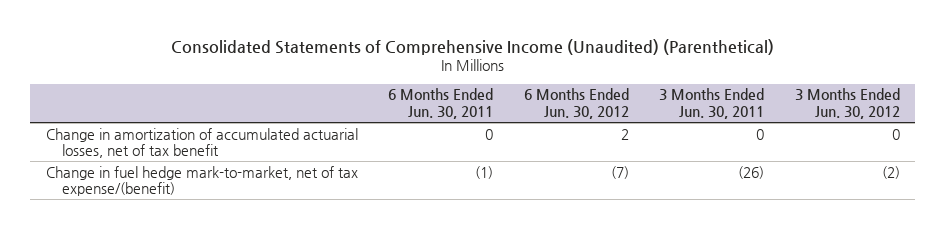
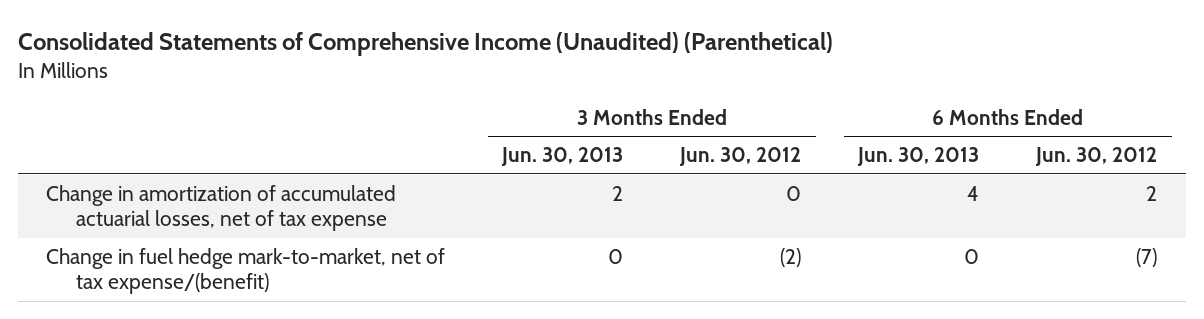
- | 6 Months Ended Jun. 30, 2011 | 6 Months Ended Jun. 30, 2012 | 3 Months Ended Jun. 30, 2011 | 3 Months Ended Jun. 30, 2012
+ | 3 Months Ended Jun. 30, 2013 | 3 Months Ended Jun. 30, 2012 | 6 Months Ended Jun. 30, 2013 | 6 Months Ended Jun. 30, 2012
- Change in amortization of accumulated actuarial losses, net of tax benefit | 0 | 2 | 0 | 0
+ Change in amortization of accumulated actuarial losses, net of tax expense | 2 | 0 | 4 | 2

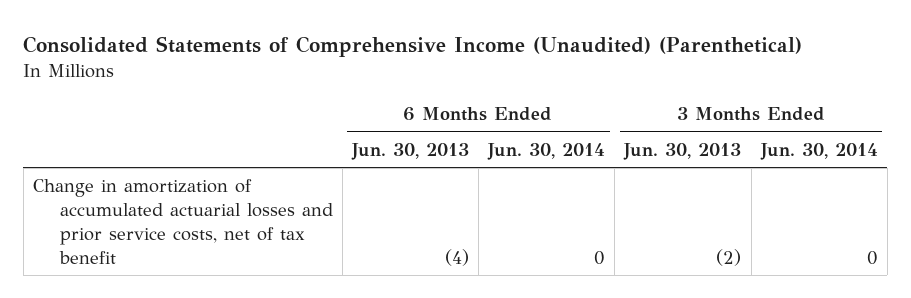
- | 3 Months Ended Jun. 30, 2013 | 3 Months Ended Jun. 30, 2012 | 6 Months Ended Jun. 30, 2013 | 6 Months Ended Jun. 30, 2012
+ | 6 Months Ended Jun. 30, 2013 | 6 Months Ended Jun. 30, 2014 | 3 Months Ended Jun. 30, 2013 | 3 Months Ended Jun. 30, 2014
- Change in amortization of accumulated actuarial losses, net of tax expense | 2 | 0 | 4 | 2
- Change in fuel hedge mark-to-market, net of tax expense/(benefit) | 0 | (2) | 0 | (7)
+ Change in amortization of accumulated actuarial losses and prior service costs, net of tax benefit | (4) | 0 | (2) | 0

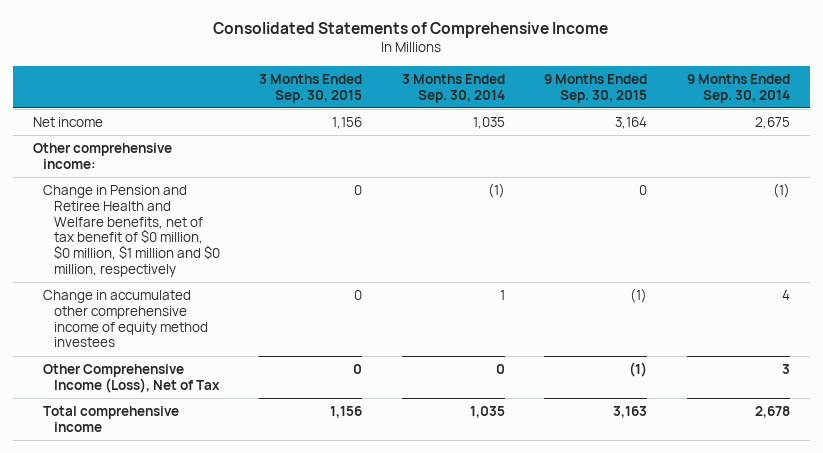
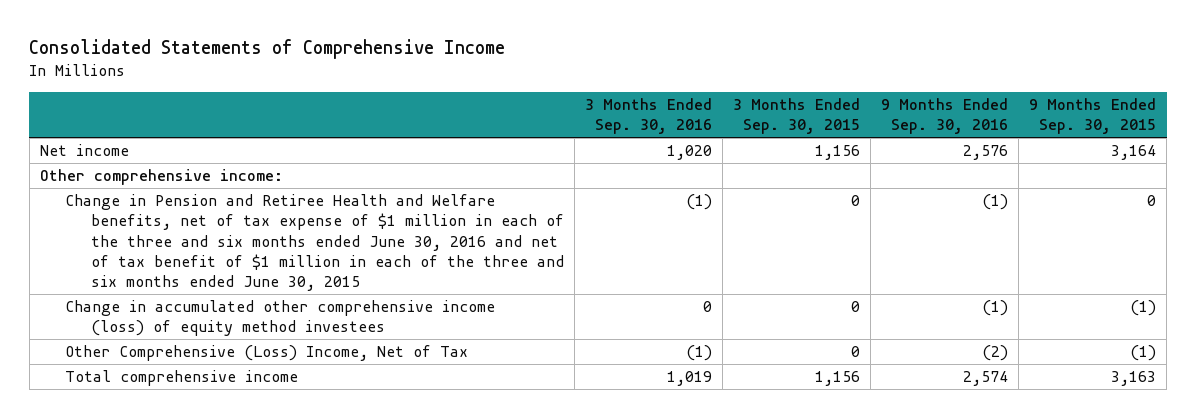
- | 3 Months Ended Sep. 30, 2015 | 3 Months Ended Sep. 30, 2014 | 9 Months Ended Sep. 30, 2015 | 9 Months Ended Sep. 30, 2014
+ | 3 Months Ended Sep. 30, 2016 | 3 Months Ended Sep. 30, 2015 | 9 Months Ended Sep. 30, 2016 | 9 Months Ended Sep. 30, 2015
- Change in Pension and Retiree Health and Welfare benefits, net of tax benefit of $0 million, $0 million, $1 million and $0 million, respectively | 0 | (1) | 0 | (1)
- Change in accumulated other comprehensive income of equity method investees | 0 | 1 | (1) | 4
- Other Comprehensive Income (Loss), Net of Tax | 0 | 0 | (1) | 3
+ Change in Pension and Retiree Health and Welfare benefits, net of tax expense of $1 million in each of the three and six months ended June 30, 2016 and net of tax benefit of $1 million in each of the three and six months ended June 30, 2015 | (1) | 0 | (1) | 0
+ Change in accumulated other comprehensive income (loss) of equity method investees | 0 | 0 | (1) | (1)
+ Other Comprehensive (Loss) Income, Net of Tax | (1) | 0 | (2) | (1)

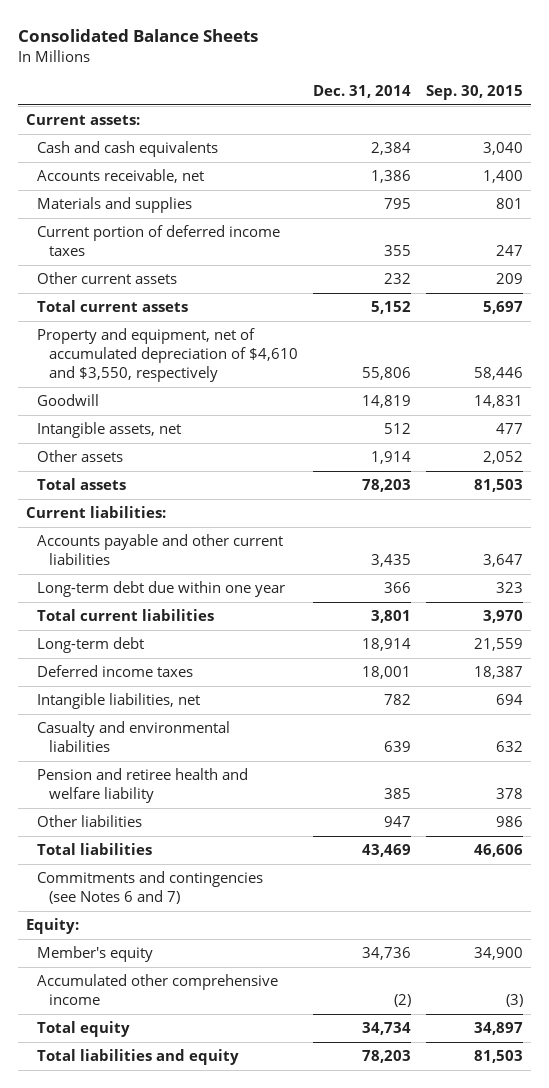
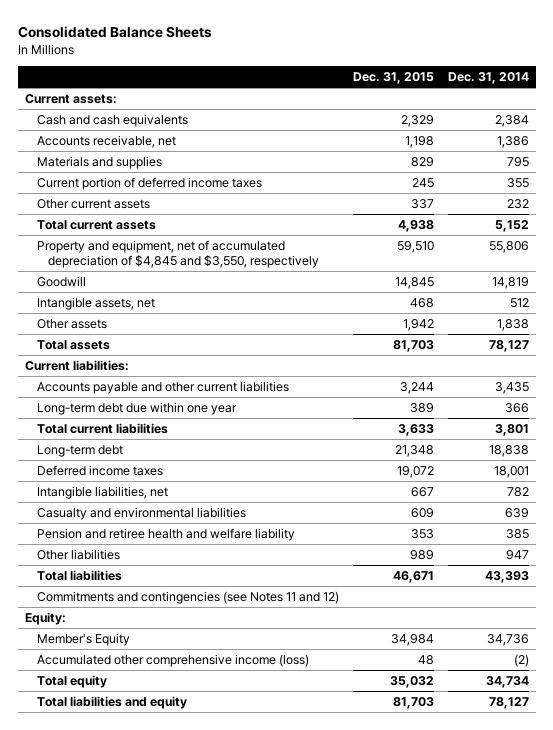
- | Dec. 31, 2014 | Sep. 30, 2015
+ | Dec. 31, 2015 | Dec. 31, 2014
- Property and equipment, net of accumulated depreciation of $4,610 and $3,550, respectively | 55,806 | 58,446
+ Property and equipment, net of accumulated depreciation of $4,845 and $3,550, respectively | 59,510 | 55,806
- Other assets | 1,914 | 2,052
- Total assets | 78,203 | 81,503
+ Other assets | 1,942 | 1,838
+ Total assets | 81,703 | 78,127
- Long-term debt | 18,914 | 21,559
+ Long-term debt | 21,348 | 18,838
- Total liabilities | 43,469 | 46,606
- Commitments and contingencies (see Notes 6 and 7)
+ Total liabilities | 46,671 | 43,393
+ Commitments and contingencies (see Notes 11 and 12)
- Member's equity | 34,736 | 34,900
- Accumulated other comprehensive income | (2) | (3)
+ Member's Equity | 34,984 | 34,736
+ Accumulated other comprehensive income (loss) | 48 | (2)
- Total liabilities and equity | 78,203 | 81,503
+ Total liabilities and equity | 81,703 | 78,127

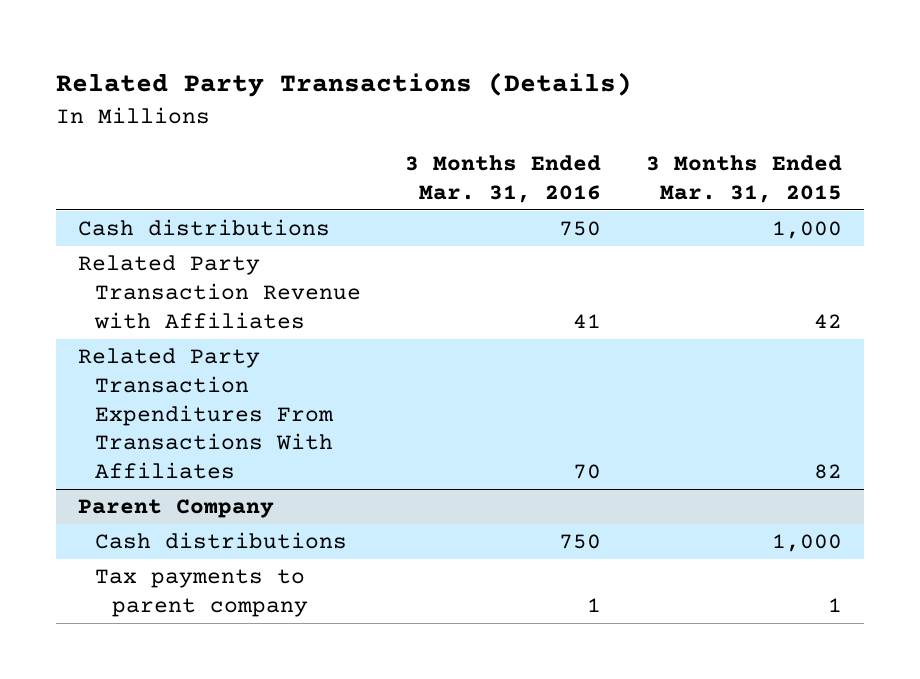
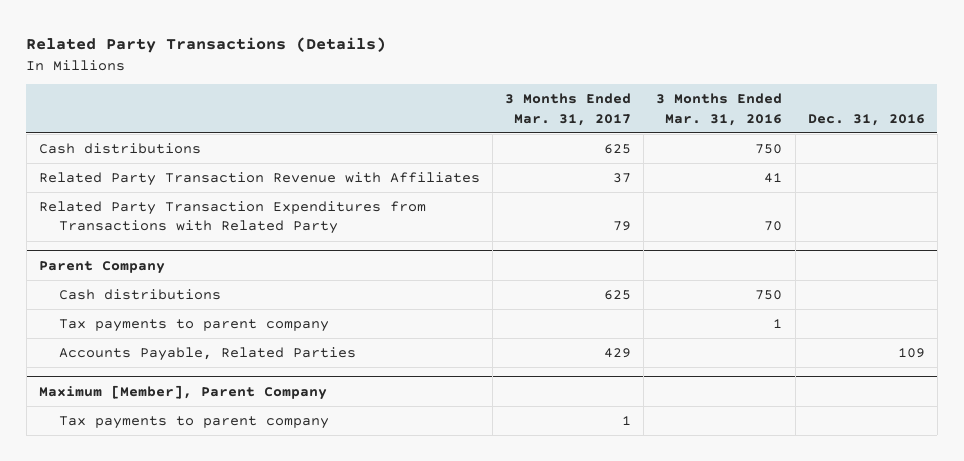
- | 3 Months Ended Mar. 31, 2016 | 3 Months Ended Mar. 31, 2015
+ | 3 Months Ended Mar. 31, 2017 | 3 Months Ended Mar. 31, 2016 | Dec. 31, 2016
- Related Party Transaction Expenditures From Transactions With Affiliates | 70 | 82
+ Related Party Transaction Expenditures from Transactions with Related Party | 79 | 70 |
@ Parent Company
+ Accounts Payable, Related Parties | 429 | | 109
+ Maximum [Member], Parent Company
+ Tax payments to parent company | 1 | |

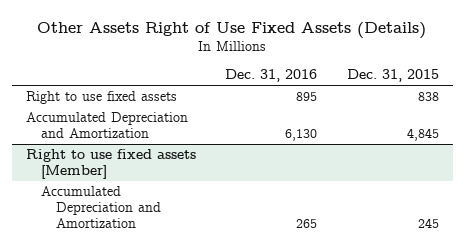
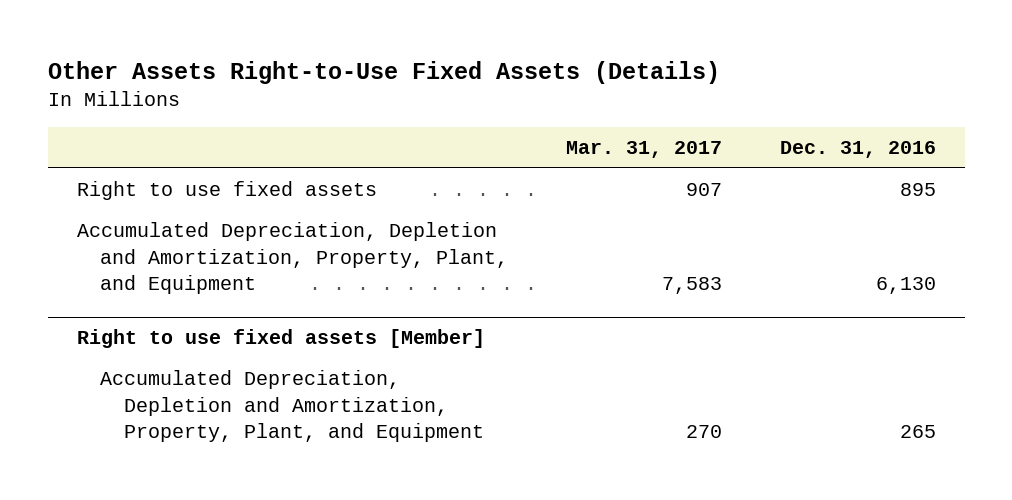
- Other Assets Right of Use Fixed Assets (Details)
+ Other Assets Right-to-Use Fixed Assets (Details)
- | Dec. 31, 2016 | Dec. 31, 2015
+ | Mar. 31, 2017 | Dec. 31, 2016
- Accumulated Depreciation and Amortization | 6,130 | 4,845
+ Accumulated Depreciation, Depletion and Amortization, Property, Plant, and Equipment | 7,583 | 6,130
@ Right to use fixed assets [Member]
- Accumulated Depreciation and Amortization | 265 | 245
+ Accumulated Depreciation, Depletion and Amortization, Property, Plant, and Equipment | 270 | 265

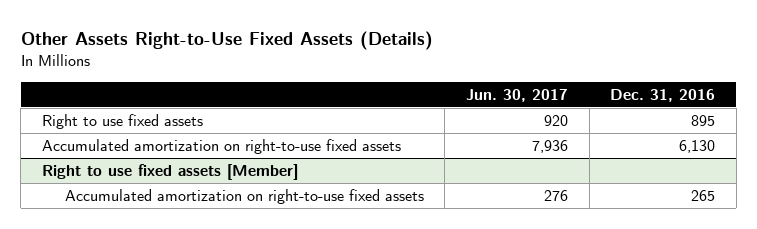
- | Mar. 31, 2017 | Dec. 31, 2016
+ | Jun. 30, 2017 | Dec. 31, 2016
- Accumulated Depreciation, Depletion and Amortization, Property, Plant, and Equipment | 7,583 | 6,130
+ Accumulated amortization on right-to-use fixed assets | 7,936 | 6,130
@ Right to use fixed assets [Member]
- Accumulated Depreciation, Depletion and Amortization, Property, Plant, and Equipment | 270 | 265
+ Accumulated amortization on right-to-use fixed assets | 276 | 265

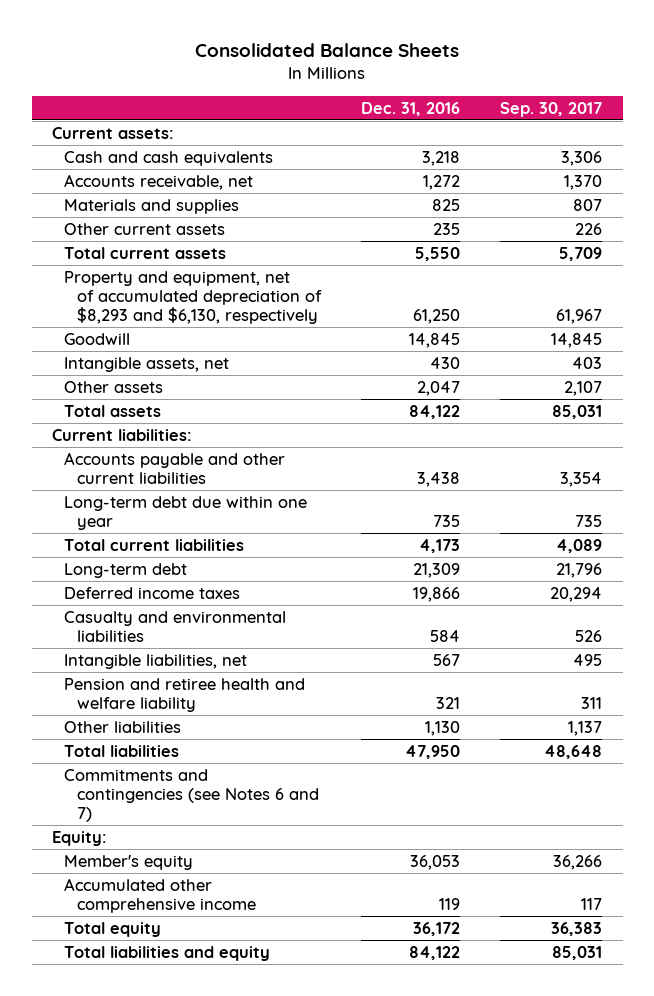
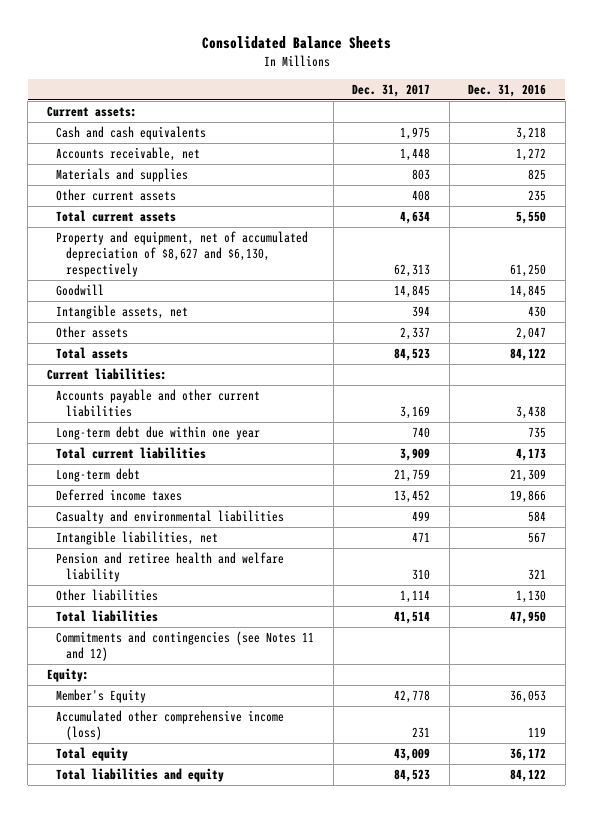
- | Dec. 31, 2016 | Sep. 30, 2017
+ | Dec. 31, 2017 | Dec. 31, 2016
- Property and equipment, net of accumulated depreciation of $8,293 and $6,130, respectively | 61,250 | 61,967
+ Property and equipment, net of accumulated depreciation of $8,627 and $6,130, respectively | 62,313 | 61,250
- Commitments and contingencies (see Notes 6 and 7)
+ Commitments and contingencies (see Notes 11 and 12)
- Member's equity | 36,053 | 36,266
- Accumulated other comprehensive income | 119 | 117
+ Member's Equity | 42,778 | 36,053
+ Accumulated other comprehensive income (loss) | 231 | 119

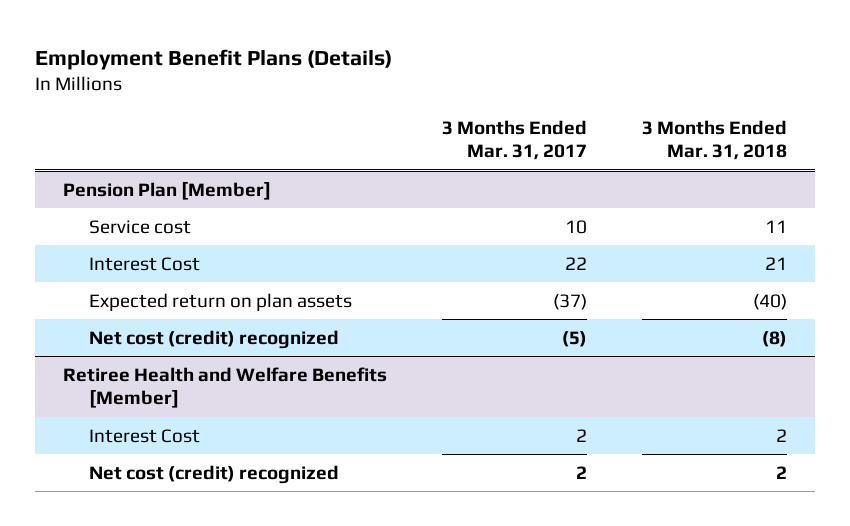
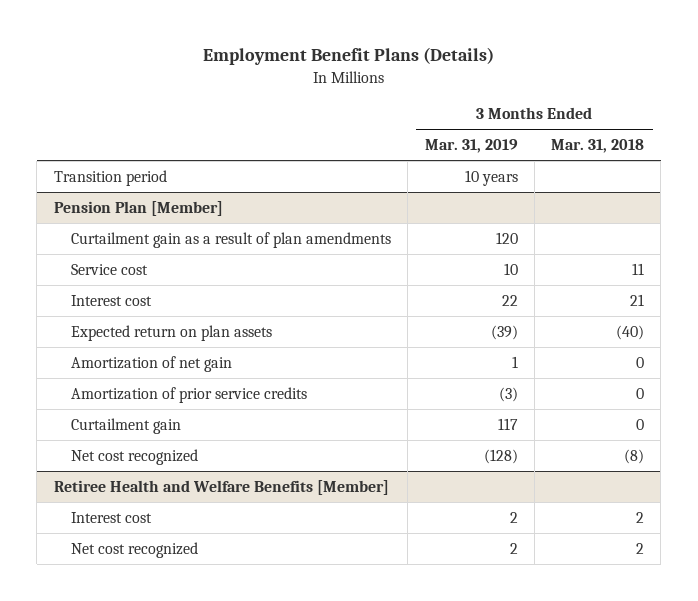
- | 3 Months Ended Mar. 31, 2017 | 3 Months Ended Mar. 31, 2018
+ | 3 Months Ended Mar. 31, 2019 | 3 Months Ended Mar. 31, 2018
+ Transition period | 10 years |
@ Pension Plan [Member]
+ Curtailment gain as a result of plan amendments | 120 |
- Interest Cost | 22 | 21
+ Interest cost | 22 | 21
- Net cost (credit) recognized | (5) | (8)
+ Amortization of net gain | 1 | 0
+ Amortization of prior service credits | (3) | 0
+ Curtailment gain | 117 | 0
+ Net cost recognized | (128) | (8)
@ Retiree Health and Welfare Benefits [Member]
- Interest Cost | 2 | 2
- Net cost (credit) recognized | 2 | 2
+ Interest cost | 2 | 2
+ Net cost recognized | 2 | 2

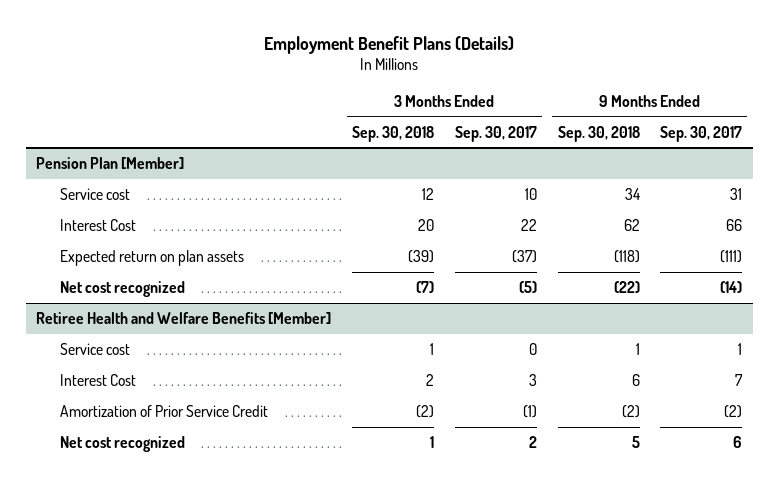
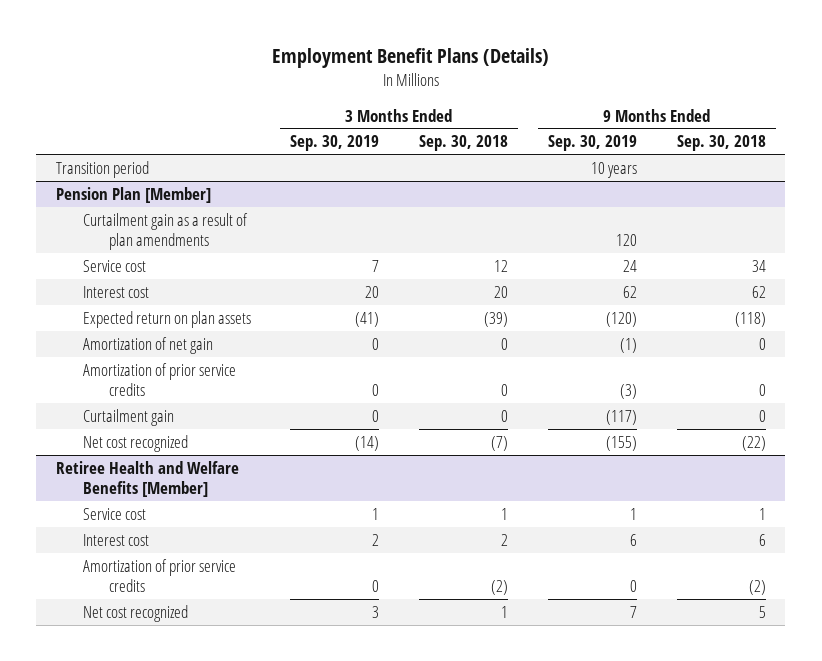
- | 3 Months Ended Sep. 30, 2018 | 3 Months Ended Sep. 30, 2017 | 9 Months Ended Sep. 30, 2018 | 9 Months Ended Sep. 30, 2017
+ | 3 Months Ended Sep. 30, 2019 | 3 Months Ended Sep. 30, 2018 | 9 Months Ended Sep. 30, 2019 | 9 Months Ended Sep. 30, 2018
+ Transition period | | | 10 years |
@ Pension Plan [Member]
+ Curtailment gain as a result of plan amendments | | | 120 |
- Interest Cost | 20 | 22 | 62 | 66
+ Interest cost | 20 | 20 | 62 | 62
+ Amortization of net gain | 0 | 0 | (1) | 0
+ Amortization of prior service credits | 0 | 0 | (3) | 0
+ Curtailment gain | 0 | 0 | (117) | 0
@ Retiree Health and Welfare Benefits [Member]
- Interest Cost | 2 | 3 | 6 | 7
- Amortization of Prior Service Credit | (2) | (1) | (2) | (2)
+ Interest cost | 2 | 2 | 6 | 6
+ Amortization of prior service credits | 0 | (2) | 0 | (2)

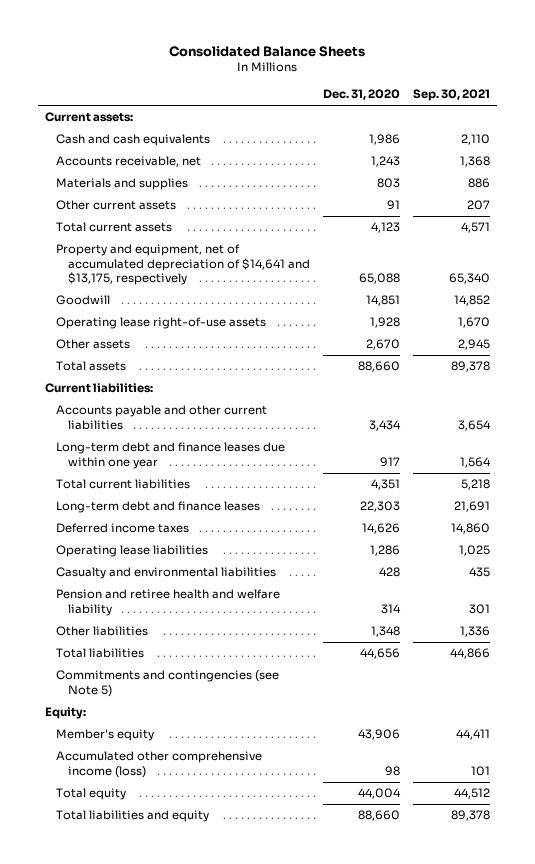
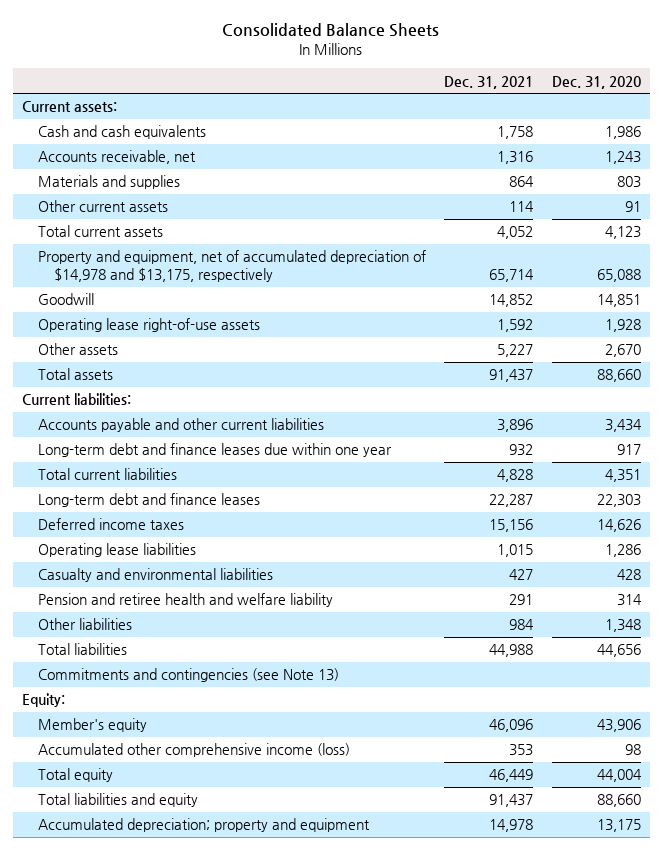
- | Dec. 31, 2020 | Sep. 30, 2021
+ | Dec. 31, 2021 | Dec. 31, 2020
- Property and equipment, net of accumulated depreciation of $14,641 and $13,175, respectively | 65,088 | 65,340
+ Property and equipment, net of accumulated depreciation of $14,978 and $13,175, respectively | 65,714 | 65,088
- Commitments and contingencies (see Note 5)
+ Commitments and contingencies (see Note 13)
+ Accumulated depreciation; property and equipment | 14,978 | 13,175

